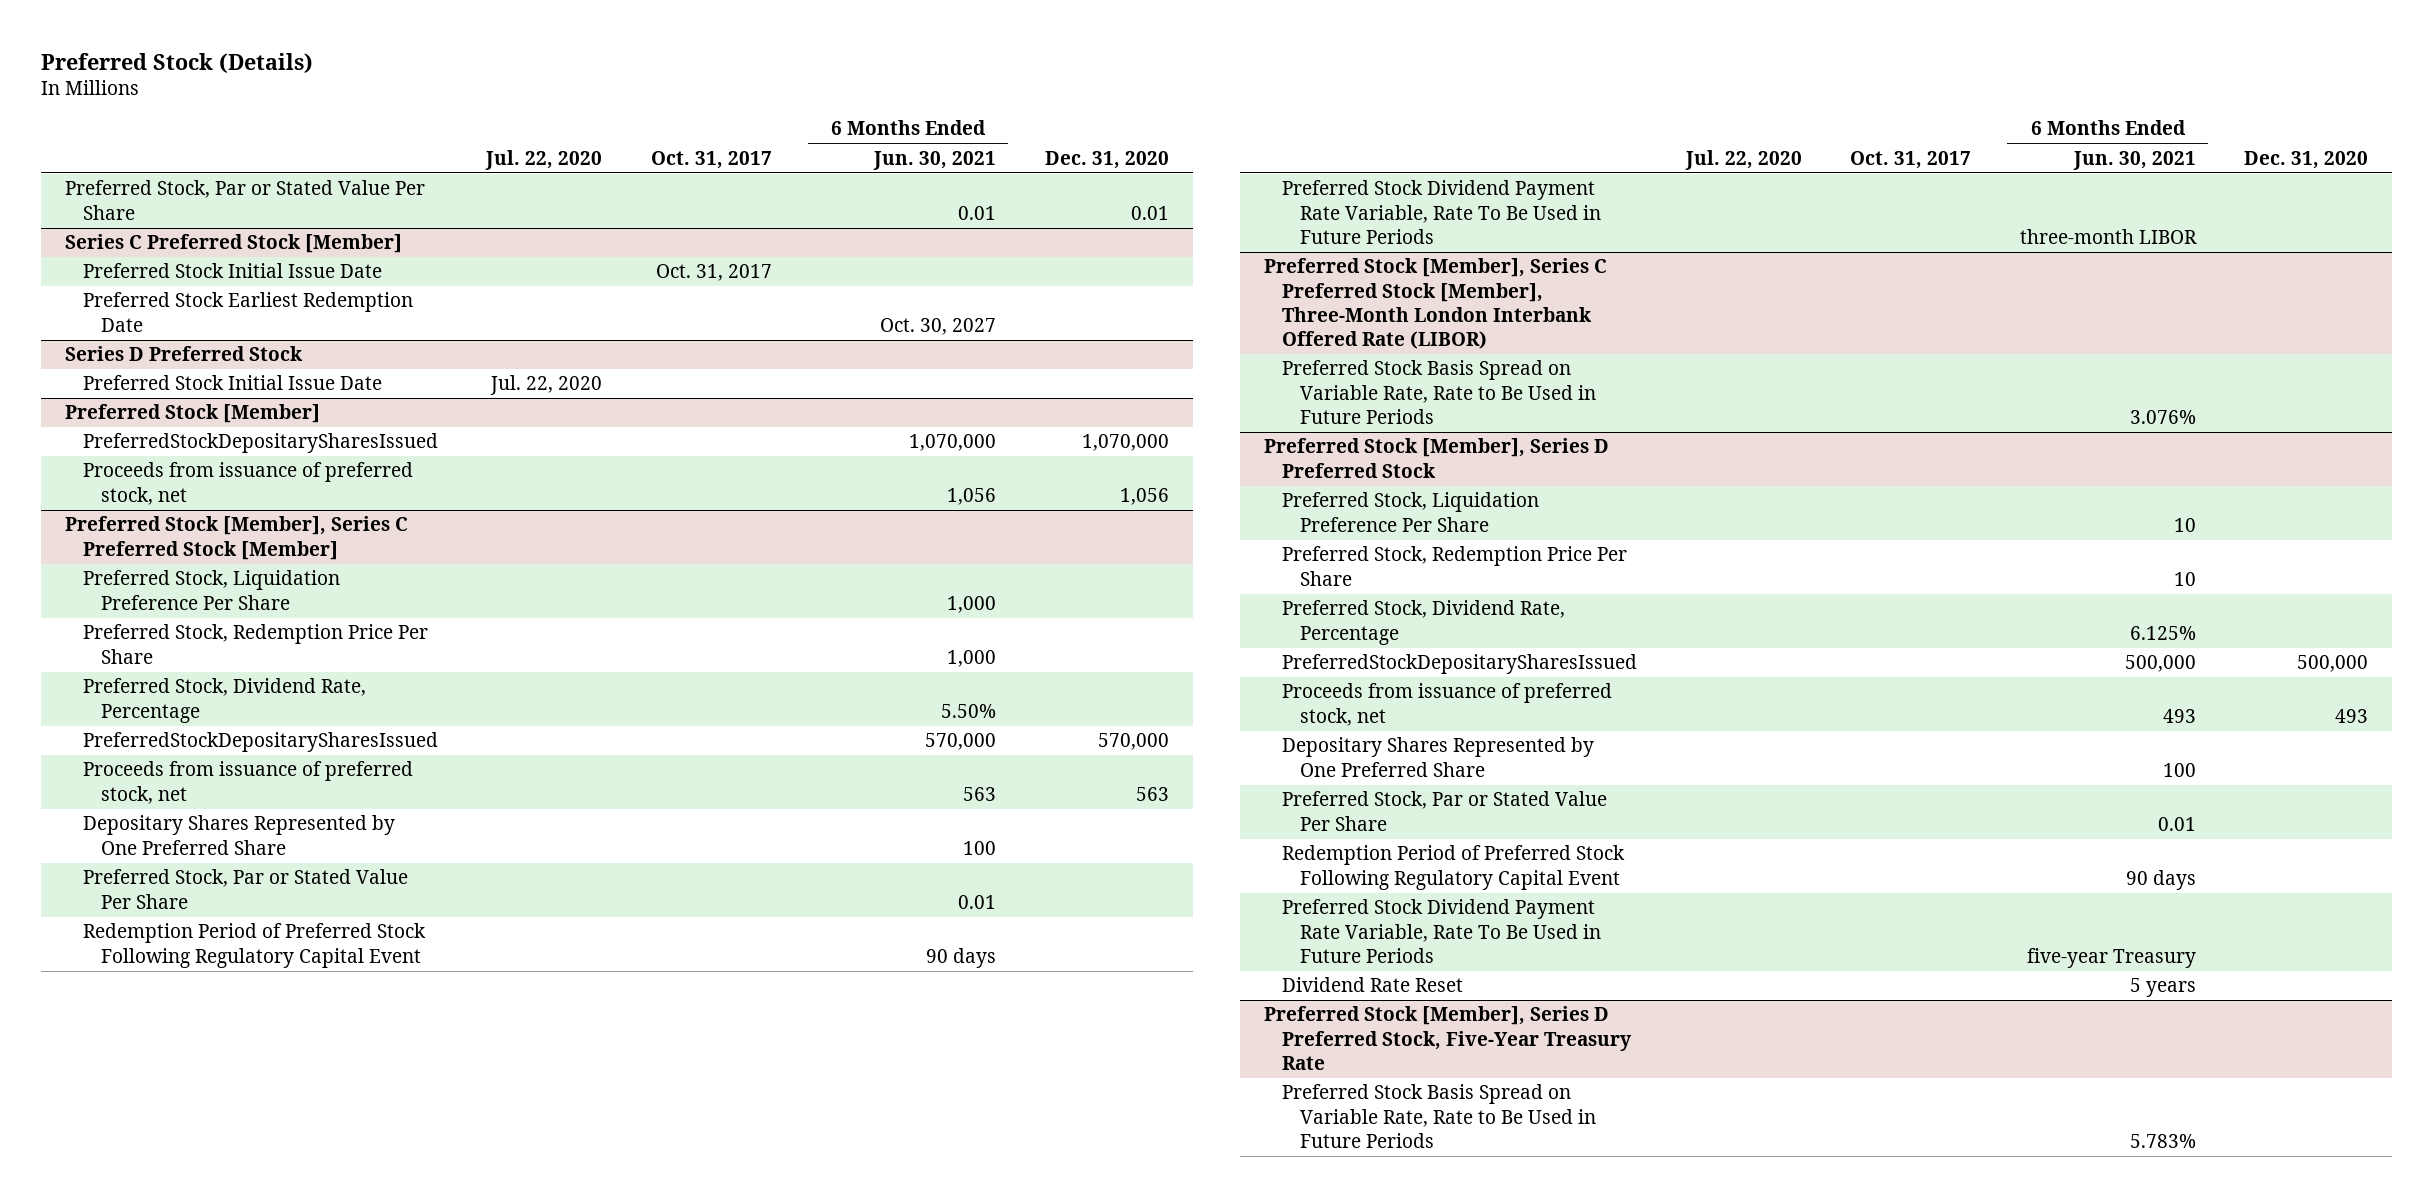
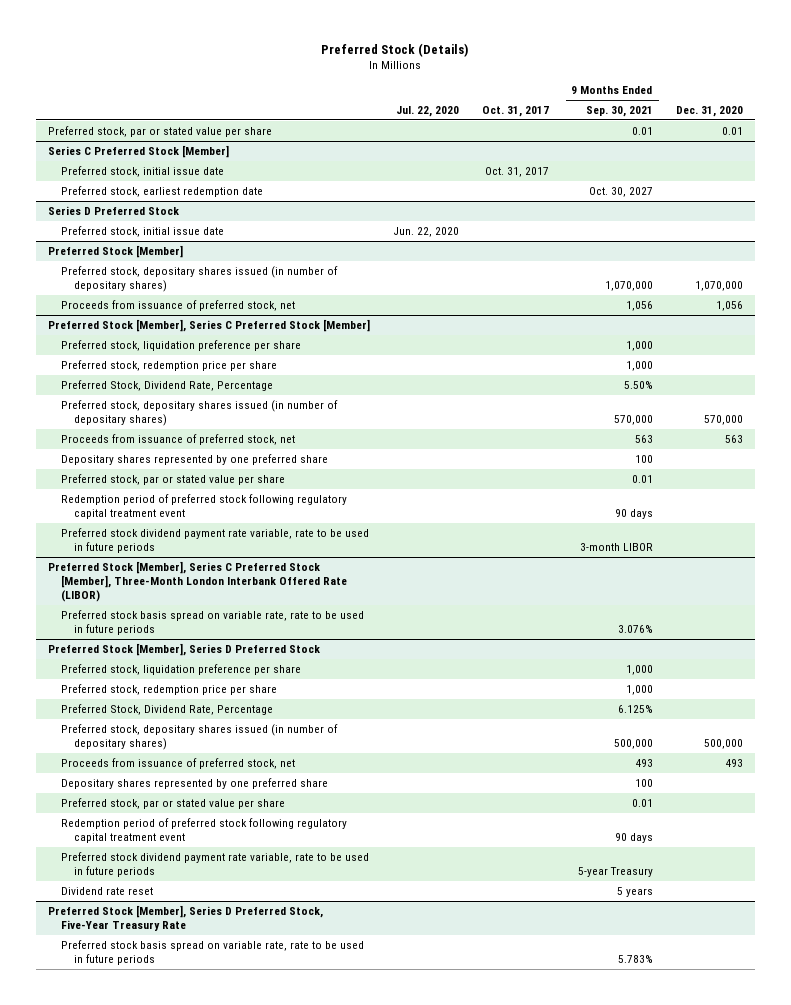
- | Jul. 22, 2020 | Oct. 31, 2017 | 6 Months Ended Jun. 30, 2021 | Dec. 31, 2020
+ | Jul. 22, 2020 | Oct. 31, 2017 | 9 Months Ended Sep. 30, 2021 | Dec. 31, 2020
- Preferred Stock, Par or Stated Value Per Share | | | 0.01 | 0.01
+ Preferred stock, par or stated value per share | | | 0.01 | 0.01
@ Series C Preferred Stock [Member]
- Preferred Stock Initial Issue Date | | Oct. 31, 2017 | |
- Preferred Stock Earliest Redemption Date | | | Oct. 30, 2027 |
+ Preferred stock, initial issue date | | Oct. 31, 2017 | |
+ Preferred stock, earliest redemption date | | | Oct. 30, 2027 |
@ Series D Preferred Stock
- Preferred Stock Initial Issue Date | Jul. 22, 2020 | | |
+ Preferred stock, initial issue date | Jun. 22, 2020 | | |
@ Preferred Stock [Member]
- PreferredStockDepositarySharesIssued | | | 1,070,000 | 1,070,000
+ Preferred stock, depositary shares issued (in number of depositary shares) | | | 1,070,000 | 1,070,000
@ Preferred Stock [Member], Series C Preferred Stock [Member]
- Preferred Stock, Liquidation Preference Per Share | | | 1,000 |
- Preferred Stock, Redemption Price Per Share | | | 1,000 |
+ Preferred stock, liquidation preference per share | | | 1,000 |
+ Preferred stock, redemption price per share | | | 1,000 |
- PreferredStockDepositarySharesIssued | | | 570,000 | 570,000
+ Preferred stock, depositary shares issued (in number of depositary shares) | | | 570,000 | 570,000
- Depositary Shares Represented by One Preferred Share | | | 100 |
- Preferred Stock, Par or Stated Value Per Share | | | 0.01 |
- Redemption Period of Preferred Stock Following Regulatory Capital Event | | | 90 days |
- Preferred Stock Dividend Payment Rate Variable, Rate To Be Used in Future Periods | | | three-month LIBOR |
+ Depositary shares represented by one preferred share | | | 100 |
+ Preferred stock, par or stated value per share | | | 0.01 |
+ Redemption period of preferred stock following regulatory capital treatment event | | | 90 days |
+ Preferred stock dividend payment rate variable, rate to be used in future periods | | | 3-month LIBOR |
@ Preferred Stock [Member], Series C Preferred Stock [Member], Three-Month London Interbank Offered Rate (LIBOR)
- Preferred Stock Basis Spread on Variable Rate, Rate to Be Used in Future Periods | | | 3.076% |
+ Preferred stock basis spread on variable rate, rate to be used in future periods | | | 3.076% |
@ Preferred Stock [Member], Series D Preferred Stock
- Preferred Stock, Liquidation Preference Per Share | | | 10 |
- Preferred Stock, Redemption Price Per Share | | | 10 |
+ Preferred stock, liquidation preference per share | | | 1,000 |
+ Preferred stock, redemption price per share | | | 1,000 |
- PreferredStockDepositarySharesIssued | | | 500,000 | 500,000
+ Preferred stock, depositary shares issued (in number of depositary shares) | | | 500,000 | 500,000
- Depositary Shares Represented by One Preferred Share | | | 100 |
- Preferred Stock, Par or Stated Value Per Share | | | 0.01 |
- Redemption Period of Preferred Stock Following Regulatory Capital Event | | | 90 days |
- Preferred Stock Dividend Payment Rate Variable, Rate To Be Used in Future Periods | | | five-year Treasury |
- Dividend Rate Reset | | | 5 years |
+ Depositary shares represented by one preferred share | | | 100 |
+ Preferred stock, par or stated value per share | | | 0.01 |
+ Redemption period of preferred stock following regulatory capital treatment event | | | 90 days |
+ Preferred stock dividend payment rate variable, rate to be used in future periods | | | 5-year Treasury |
+ Dividend rate reset | | | 5 years |
@ Preferred Stock [Member], Series D Preferred Stock, Five-Year Treasury Rate
- Preferred Stock Basis Spread on Variable Rate, Rate to Be Used in Future Periods | | | 5.783% |
+ Preferred stock basis spread on variable rate, rate to be used in future periods | | | 5.783% |

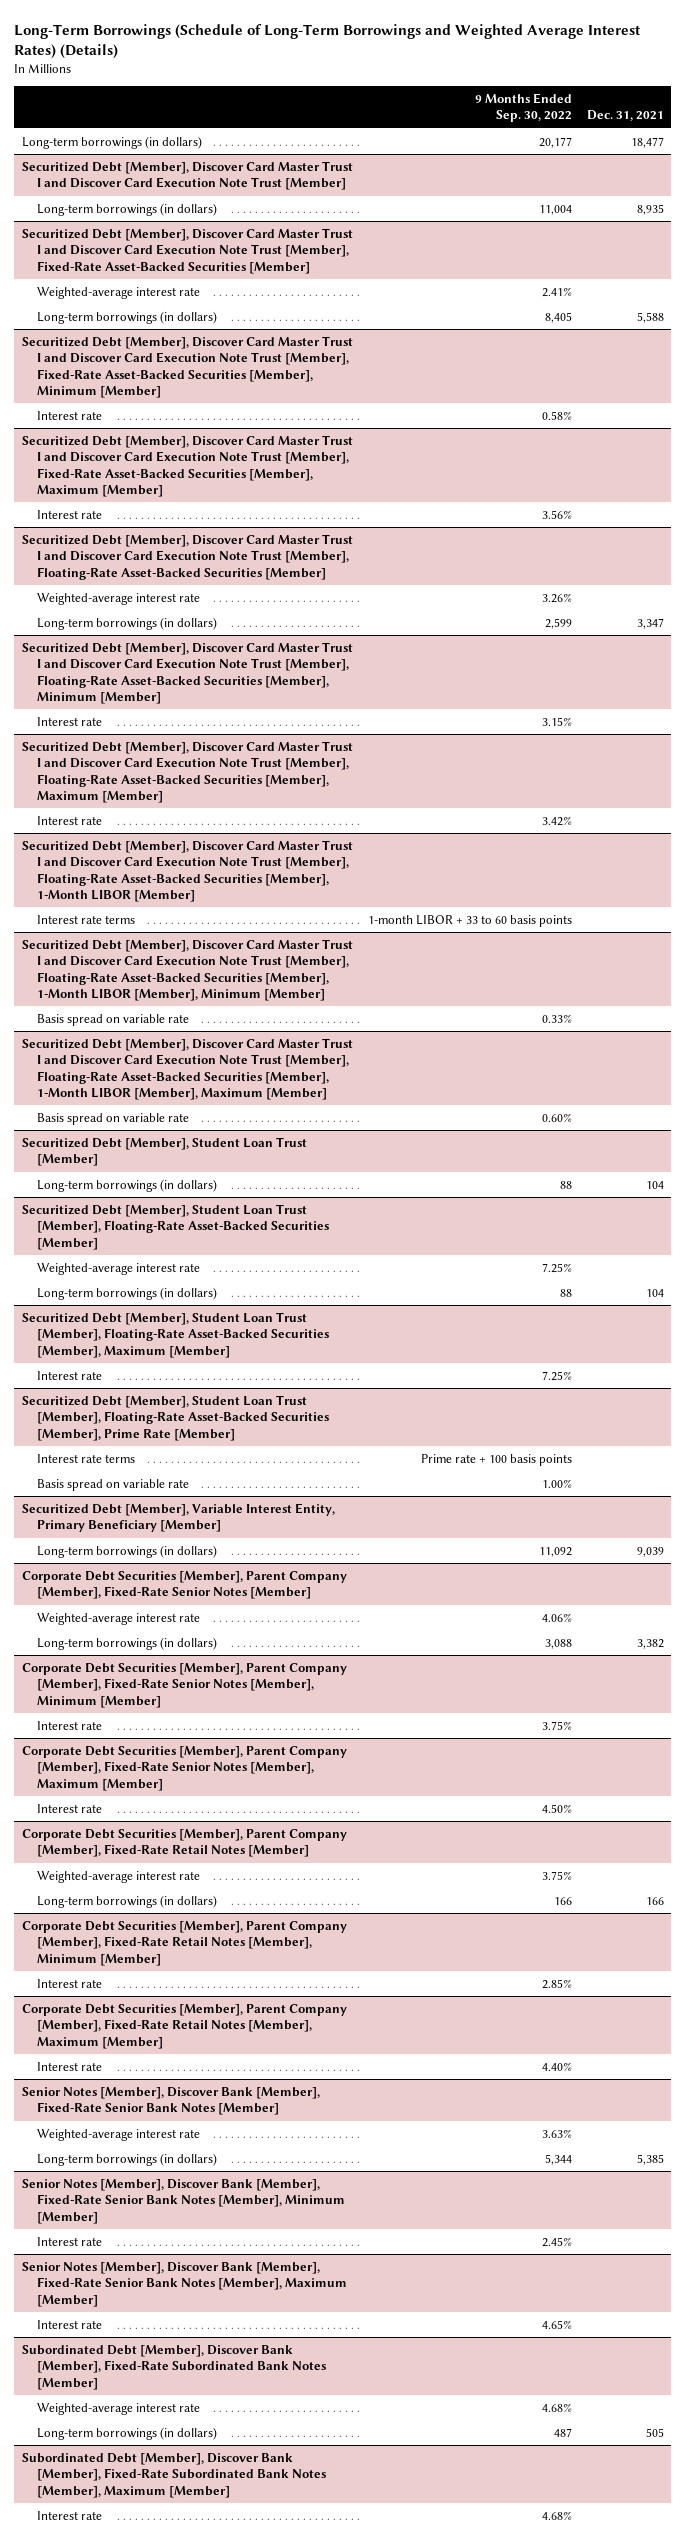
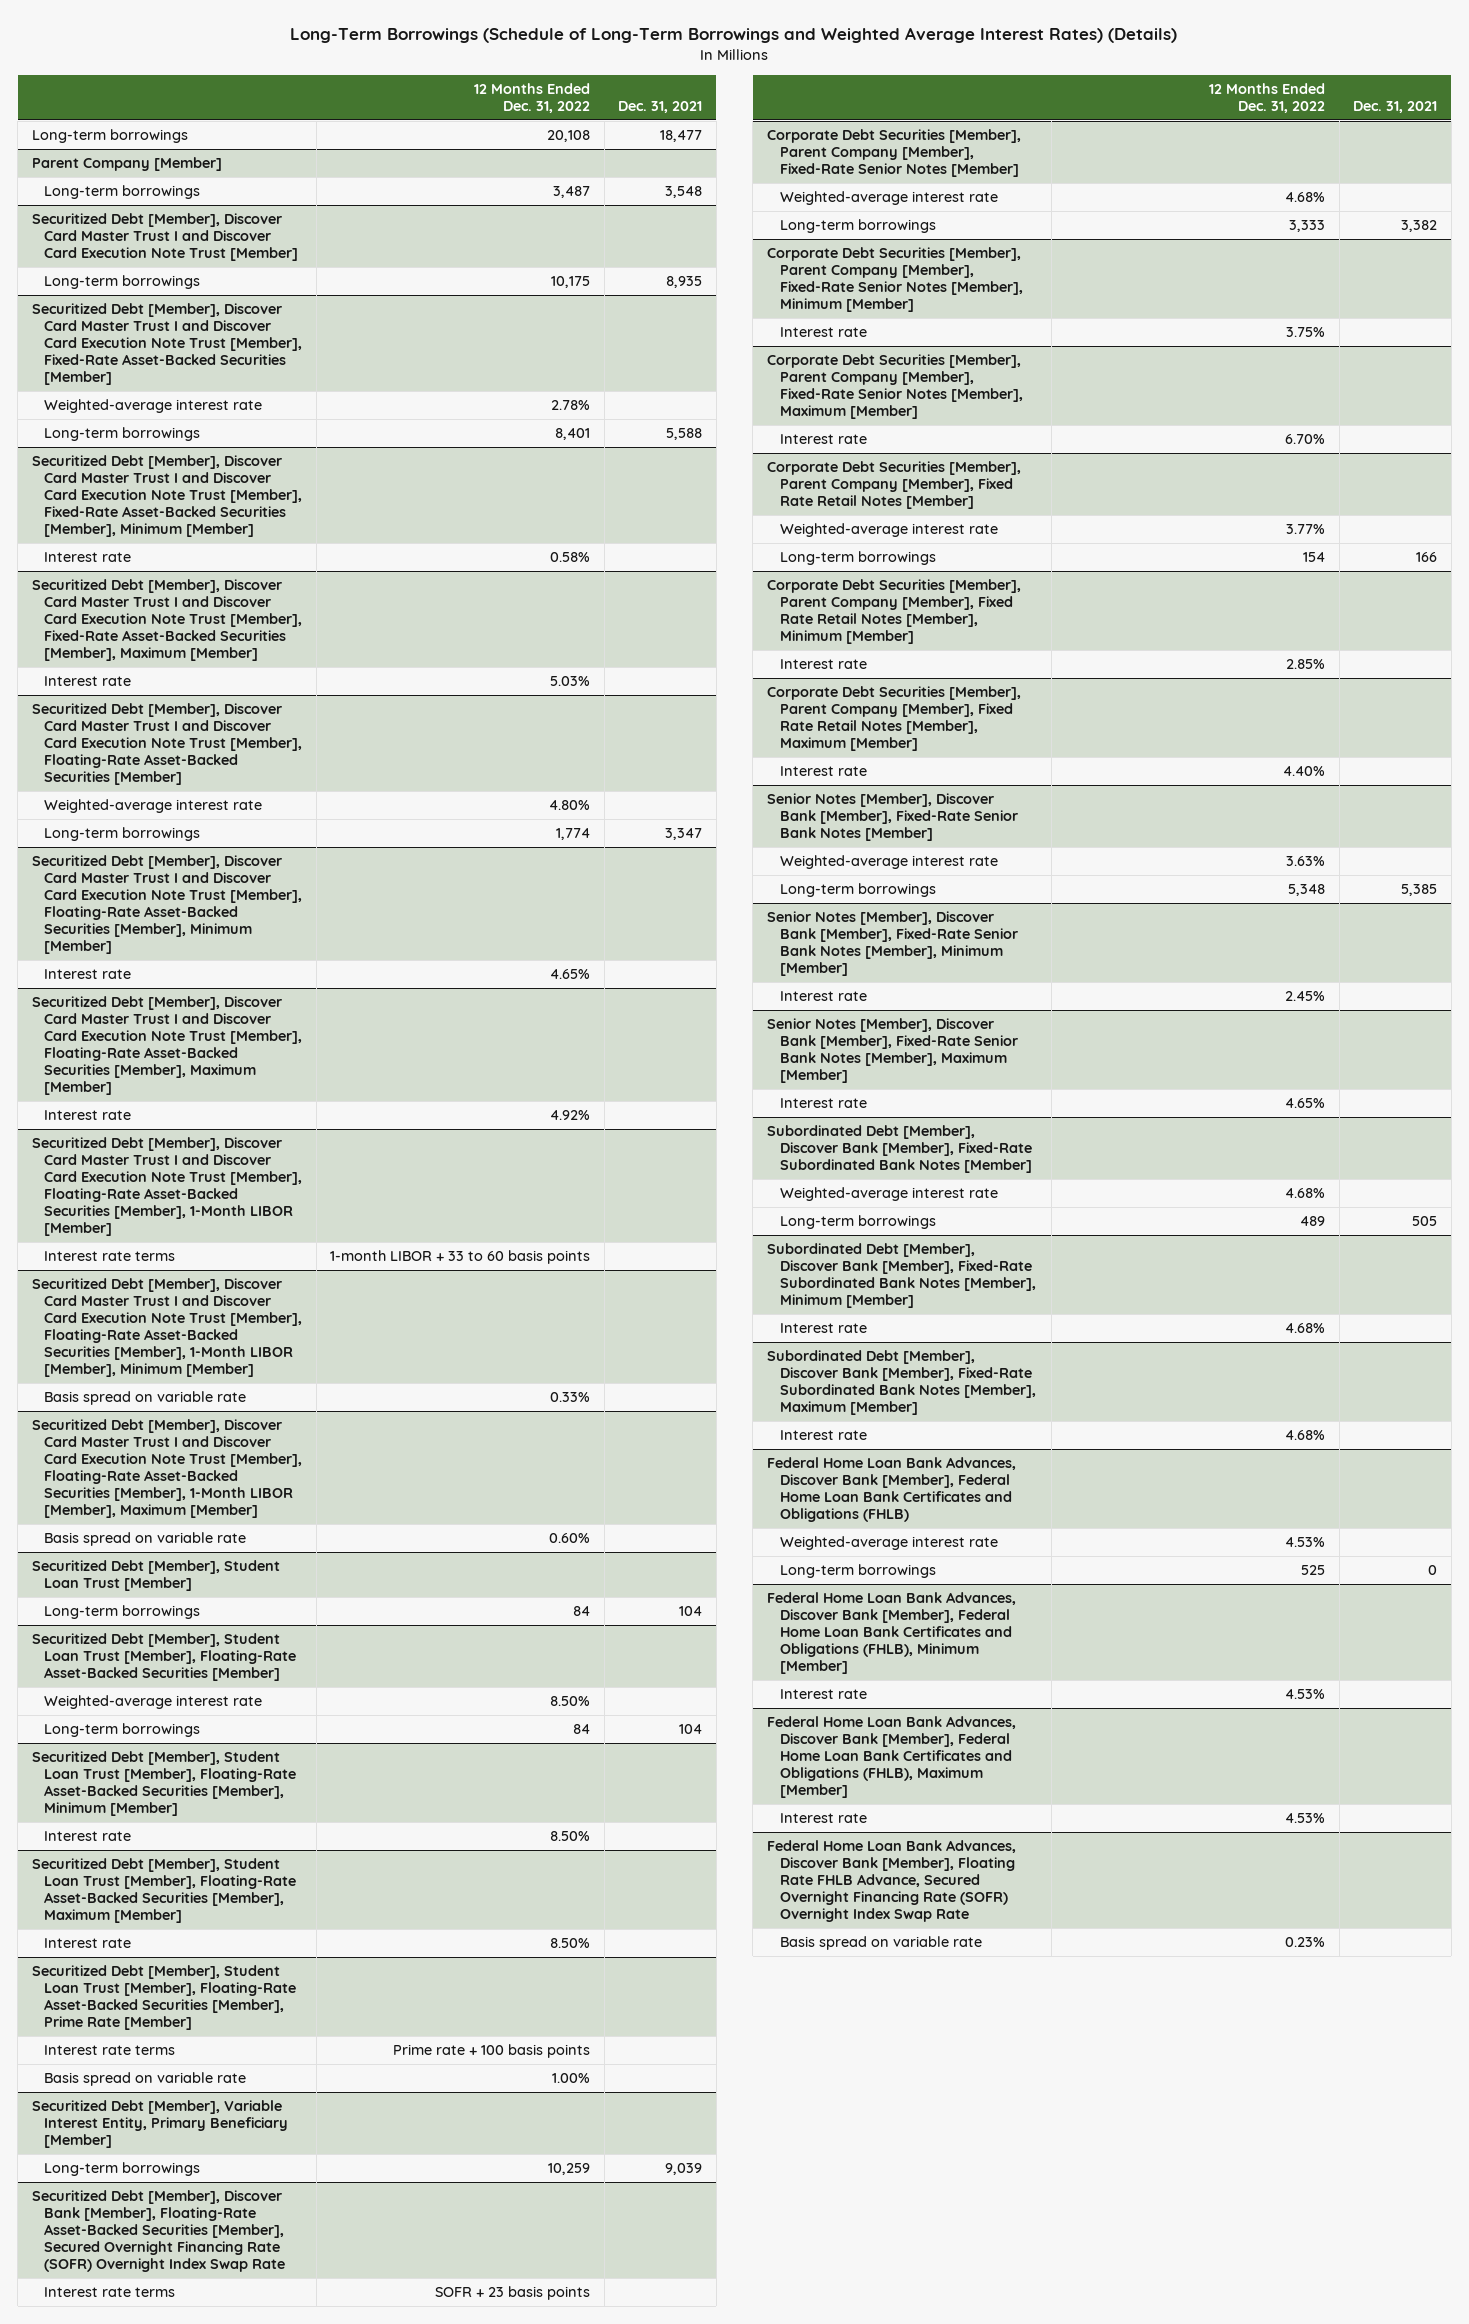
- | 9 Months Ended Sep. 30, 2022 | Dec. 31, 2021
+ | 12 Months Ended Dec. 31, 2022 | Dec. 31, 2021
- Long-term borrowings (in dollars) | 20,177 | 18,477
+ Long-term borrowings | 20,108 | 18,477
+ Parent Company [Member]
+ Long-term borrowings | 3,487 | 3,548
@ Securitized Debt [Member], Discover Card Master Trust I and Discover Card Execution Note Trust [Member]
- Long-term borrowings (in dollars) | 11,004 | 8,935
+ Long-term borrowings | 10,175 | 8,935
@ Securitized Debt [Member], Discover Card Master Trust I and Discover Card Execution Note Trust [Member], Fixed-Rate Asset-Backed Securities [Member]
- Long-term borrowings (in dollars) | 8,405 | 5,588
+ Long-term borrowings | 8,401 | 5,588
@ Securitized Debt [Member], Discover Card Master Trust I and Discover Card Execution Note Trust [Member], Floating-Rate Asset-Backed Securities [Member]
- Long-term borrowings (in dollars) | 2,599 | 3,347
+ Long-term borrowings | 1,774 | 3,347
@ Securitized Debt [Member], Student Loan Trust [Member]
- Long-term borrowings (in dollars) | 88 | 104
+ Long-term borrowings | 84 | 104
@ Securitized Debt [Member], Student Loan Trust [Member], Floating-Rate Asset-Backed Securities [Member]
- Long-term borrowings (in dollars) | 88 | 104
+ Long-term borrowings | 84 | 104
+ Securitized Debt [Member], Student Loan Trust [Member], Floating-Rate Asset-Backed Securities [Member], Minimum [Member]
+ Interest rate | 8.50% |
@ Securitized Debt [Member], Variable Interest Entity, Primary Beneficiary [Member]
- Long-term borrowings (in dollars) | 11,092 | 9,039
+ Long-term borrowings | 10,259 | 9,039
+ Securitized Debt [Member], Discover Bank [Member], Floating-Rate Asset-Backed Securities [Member], Secured Overnight Financing Rate (SOFR) Overnight Index Swap Rate
+ Interest rate terms | SOFR + 23 basis points |
@ Corporate Debt Securities [Member], Parent Company [Member], Fixed-Rate Senior Notes [Member]
- Long-term borrowings (in dollars) | 3,088 | 3,382
+ Long-term borrowings | 3,333 | 3,382
- Corporate Debt Securities [Member], Parent Company [Member], Fixed-Rate Retail Notes [Member]
+ Corporate Debt Securities [Member], Parent Company [Member], Fixed Rate Retail Notes [Member]
- Long-term borrowings (in dollars) | 166 | 166
- Corporate Debt Securities [Member], Parent Company [Member], Fixed-Rate Retail Notes [Member], Minimum [Member]
+ Long-term borrowings | 154 | 166
+ Corporate Debt Securities [Member], Parent Company [Member], Fixed Rate Retail Notes [Member], Minimum [Member]
- Corporate Debt Securities [Member], Parent Company [Member], Fixed-Rate Retail Notes [Member], Maximum [Member]
+ Corporate Debt Securities [Member], Parent Company [Member], Fixed Rate Retail Notes [Member], Maximum [Member]
@ Senior Notes [Member], Discover Bank [Member], Fixed-Rate Senior Bank Notes [Member]
- Long-term borrowings (in dollars) | 5,344 | 5,385
+ Long-term borrowings | 5,348 | 5,385
@ Subordinated Debt [Member], Discover Bank [Member], Fixed-Rate Subordinated Bank Notes [Member]
- Long-term borrowings (in dollars) | 487 | 505
+ Long-term borrowings | 489 | 505
+ Subordinated Debt [Member], Discover Bank [Member], Fixed-Rate Subordinated Bank Notes [Member], Minimum [Member]
+ Interest rate | 4.68% |
+ Federal Home Loan Bank Advances, Discover Bank [Member], Federal Home Loan Bank Certificates and Obligations (FHLB)
+ Weighted-average interest rate | 4.53% |
+ Long-term borrowings | 525 | 0
+ Federal Home Loan Bank Advances, Discover Bank [Member], Federal Home Loan Bank Certificates and Obligations (FHLB), Minimum [Member]
+ Interest rate | 4.53% |
+ Federal Home Loan Bank Advances, Discover Bank [Member], Federal Home Loan Bank Certificates and Obligations (FHLB), Maximum [Member]
+ Interest rate | 4.53% |
+ Federal Home Loan Bank Advances, Discover Bank [Member], Floating Rate FHLB Advance, Secured Overnight Financing Rate (SOFR) Overnight Index Swap Rate
+ Basis spread on variable rate | 0.23% |

